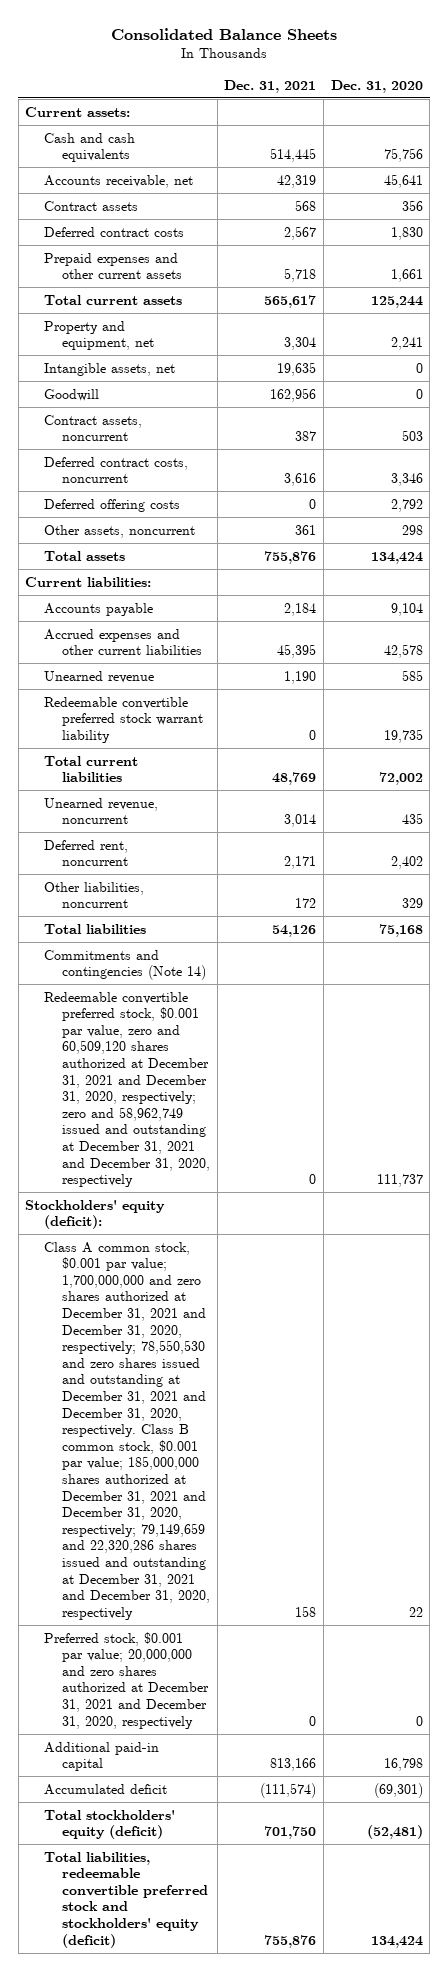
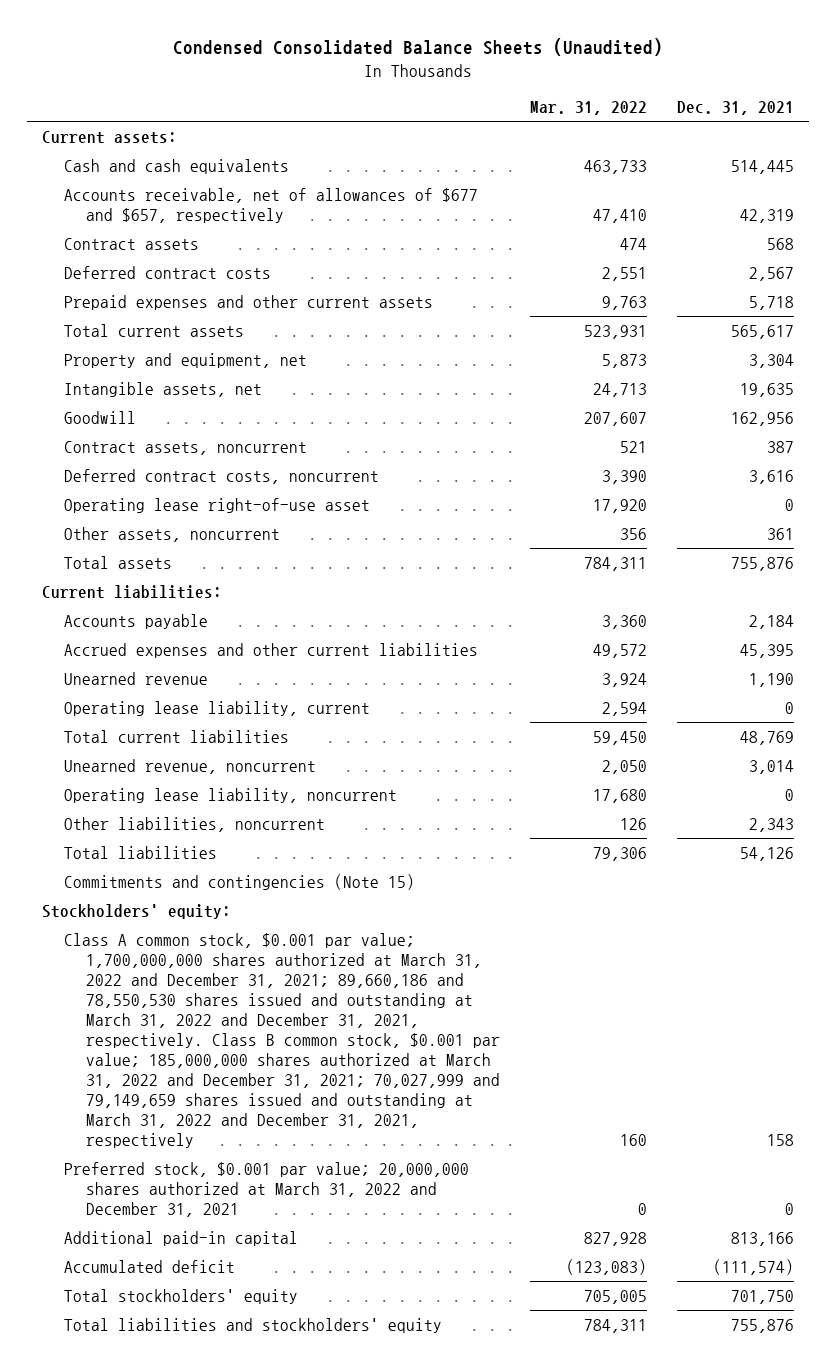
- Consolidated Balance Sheets
+ Condensed Consolidated Balance Sheets (Unaudited)
- | Dec. 31, 2021 | Dec. 31, 2020
+ | Mar. 31, 2022 | Dec. 31, 2021
- Accounts receivable, net | 42,319 | 45,641
+ Accounts receivable, net of allowances of $677 and $657, respectively | 47,410 | 42,319
- Deferred offering costs | 0 | 2,792
+ Operating lease right-of-use asset | 17,920 | 0
- Redeemable convertible preferred stock warrant liability | 0 | 19,735
+ Operating lease liability, current | 2,594 | 0
- Deferred rent, noncurrent | 2,171 | 2,402
- Other liabilities, noncurrent | 172 | 329
+ Operating lease liability, noncurrent | 17,680 | 0
+ Other liabilities, noncurrent | 126 | 2,343
- Commitments and contingencies (Note 14)
- Redeemable convertible preferred stock, $0.001 par value, zero and 60,509,120 shares authorized at December 31, 2021 and December 31, 2020, respectively; zero and 58,962,749 issued and outstanding at December 31, 2021 and December 31, 2020, respectively | 0 | 111,737
- Stockholders' equity (deficit):
- Class A common stock, $0.001 par value; 1,700,000,000 and zero shares authorized at December 31, 2021 and December 31, 2020, respectively; 78,550,530 and zero shares issued and outstanding at December 31, 2021 and December 31, 2020, respectively. Class B common stock, $0.001 par value; 185,000,000 shares authorized at December 31, 2021 and December 31, 2020, respectively; 79,149,659 and 22,320,286 shares issued and outstanding at December 31, 2021 and December 31, 2020, respectively | 158 | 22
- Preferred stock, $0.001 par value; 20,000,000 and zero shares authorized at December 31, 2021 and December 31, 2020, respectively | 0 | 0
+ Commitments and contingencies (Note 15)
+ Stockholders' equity:
+ Class A common stock, $0.001 par value; 1,700,000,000 shares authorized at March 31, 2022 and December 31, 2021; 89,660,186 and 78,550,530 shares issued and outstanding at March 31, 2022 and December 31, 2021, respectively. Class B common stock, $0.001 par value; 185,000,000 shares authorized at March 31, 2022 and December 31, 2021; 70,027,999 and 79,149,659 shares issued and outstanding at March 31, 2022 and December 31, 2021, respectively | 160 | 158
+ Preferred stock, $0.001 par value; 20,000,000 shares authorized at March 31, 2022 and December 31, 2021 | 0 | 0
- Total stockholders' equity (deficit) | 701,750 | (52,481)
- Total liabilities, redeemable convertible preferred stock and stockholders' equity (deficit) | 755,876 | 134,424
+ Total stockholders' equity | 705,005 | 701,750
+ Total liabilities and stockholders' equity | 784,311 | 755,876

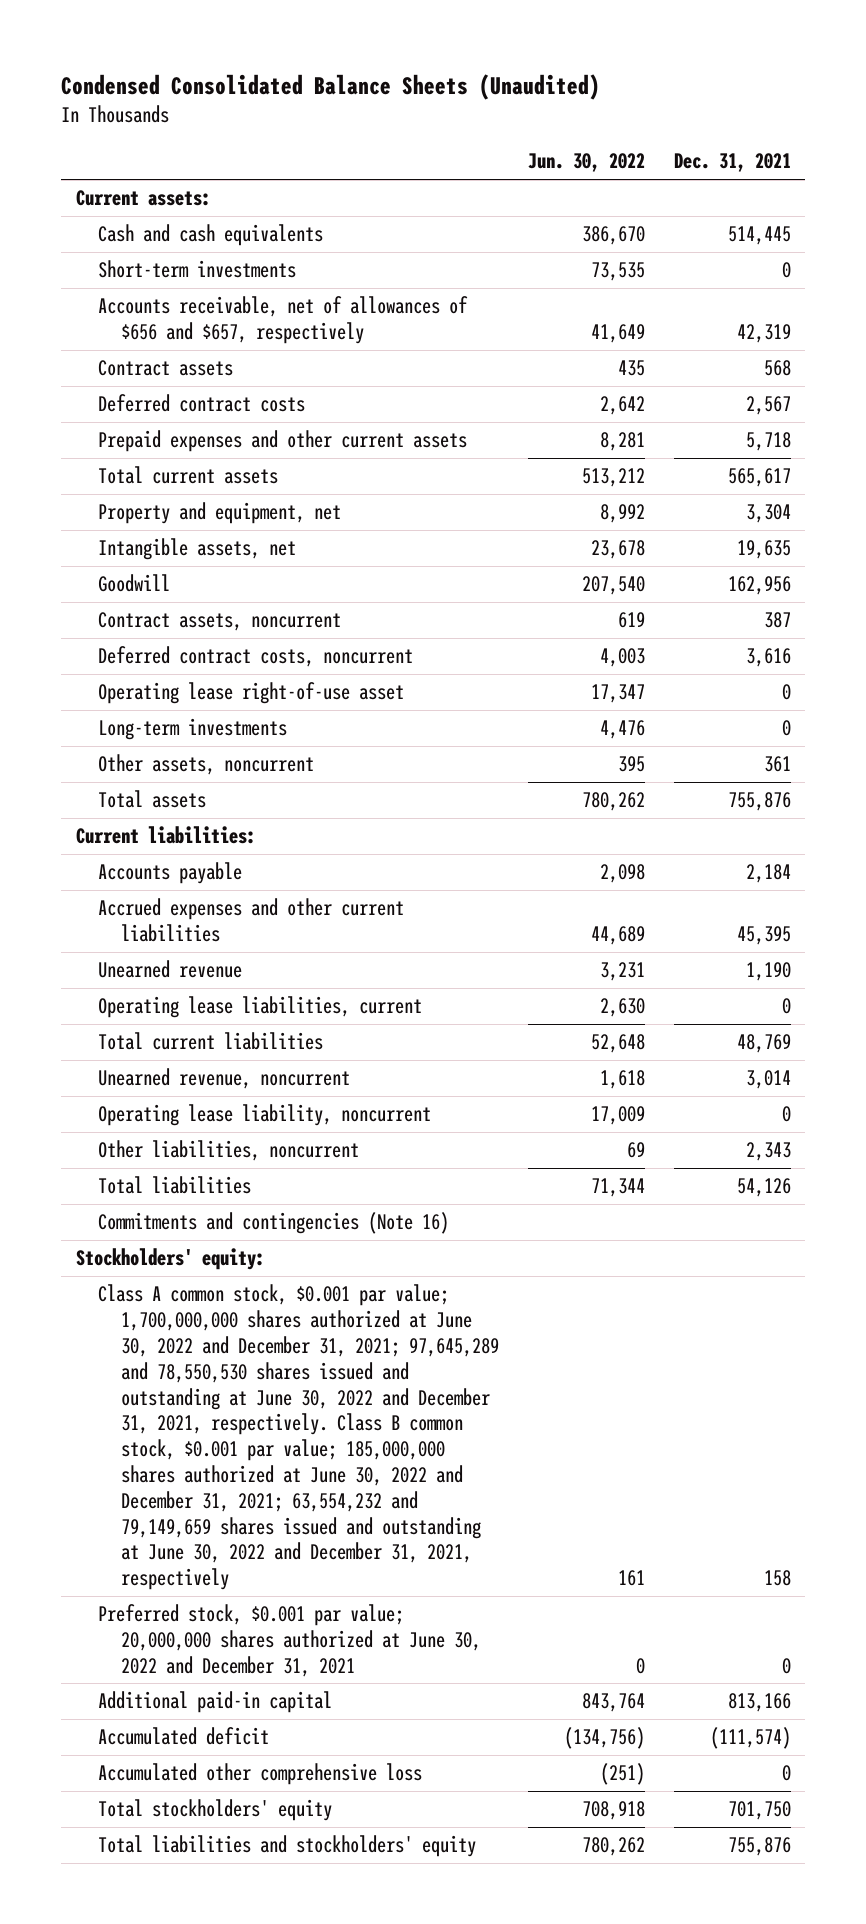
- | Mar. 31, 2022 | Dec. 31, 2021
+ | Jun. 30, 2022 | Dec. 31, 2021
- Accounts receivable, net of allowances of $677 and $657, respectively | 47,410 | 42,319
+ Short-term investments | 73,535 | 0
+ Accounts receivable, net of allowances of $656 and $657, respectively | 41,649 | 42,319
+ Long-term investments | 4,476 | 0
- Operating lease liability, current | 2,594 | 0
+ Operating lease liabilities, current | 2,630 | 0
- Commitments and contingencies (Note 15)
+ Commitments and contingencies (Note 16)
- Class A common stock, $0.001 par value; 1,700,000,000 shares authorized at March 31, 2022 and December 31, 2021; 89,660,186 and 78,550,530 shares issued and outstanding at March 31, 2022 and December 31, 2021, respectively. Class B common stock, $0.001 par value; 185,000,000 shares authorized at March 31, 2022 and December 31, 2021; 70,027,999 and 79,149,659 shares issued and outstanding at March 31, 2022 and December 31, 2021, respectively | 160 | 158
- Preferred stock, $0.001 par value; 20,000,000 shares authorized at March 31, 2022 and December 31, 2021 | 0 | 0
+ Class A common stock, $0.001 par value; 1,700,000,000 shares authorized at June 30, 2022 and December 31, 2021; 97,645,289 and 78,550,530 shares issued and outstanding at June 30, 2022 and December 31, 2021, respectively. Class B common stock, $0.001 par value; 185,000,000 shares authorized at June 30, 2022 and December 31, 2021; 63,554,232 and 79,149,659 shares issued and outstanding at June 30, 2022 and December 31, 2021, respectively | 161 | 158
+ Preferred stock, $0.001 par value; 20,000,000 shares authorized at June 30, 2022 and December 31, 2021 | 0 | 0
+ Accumulated other comprehensive loss | (251) | 0

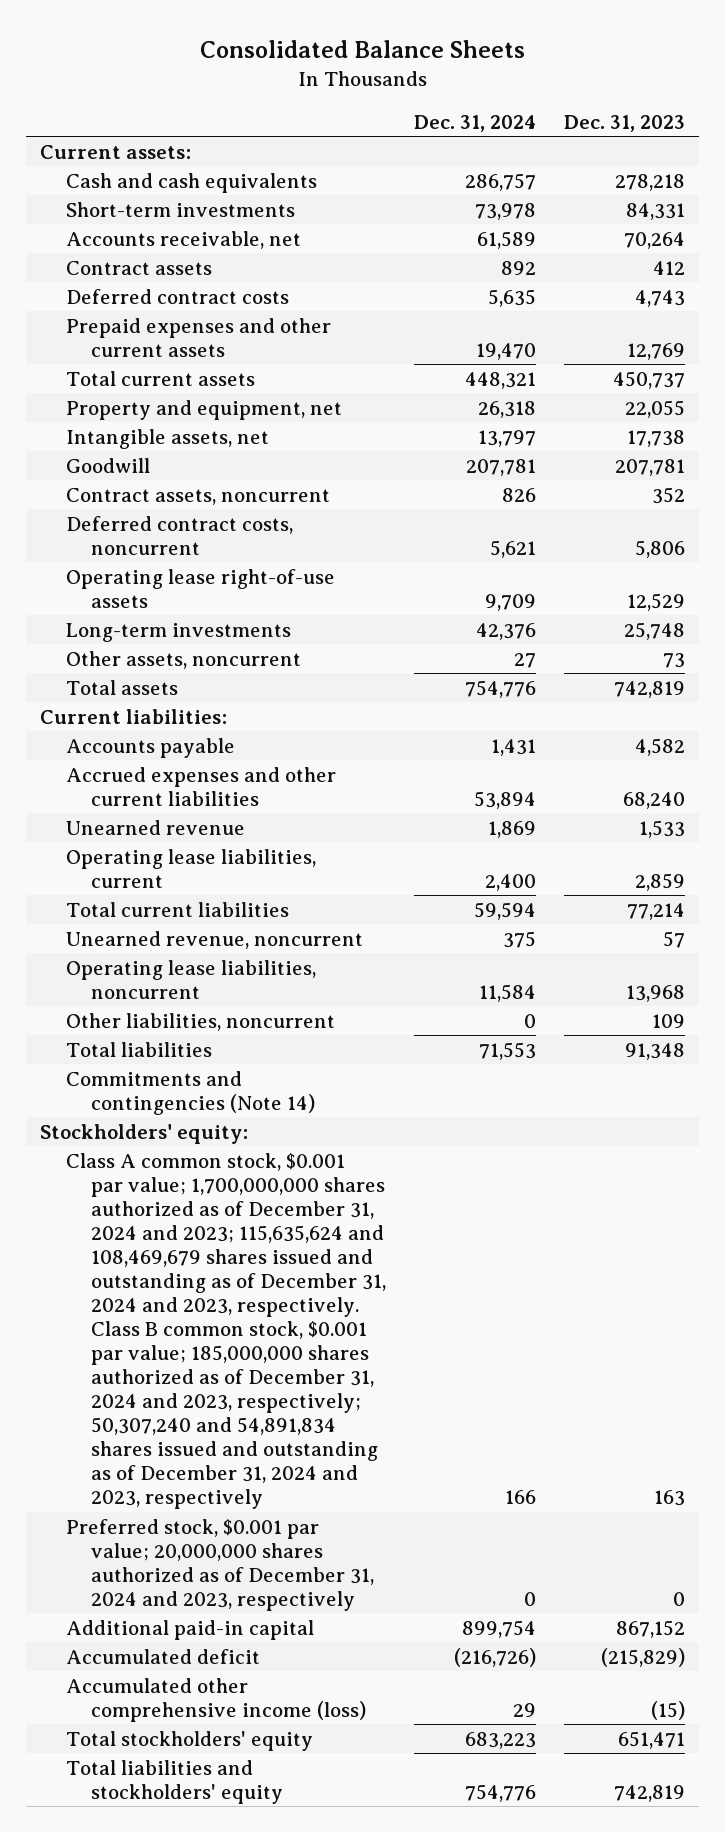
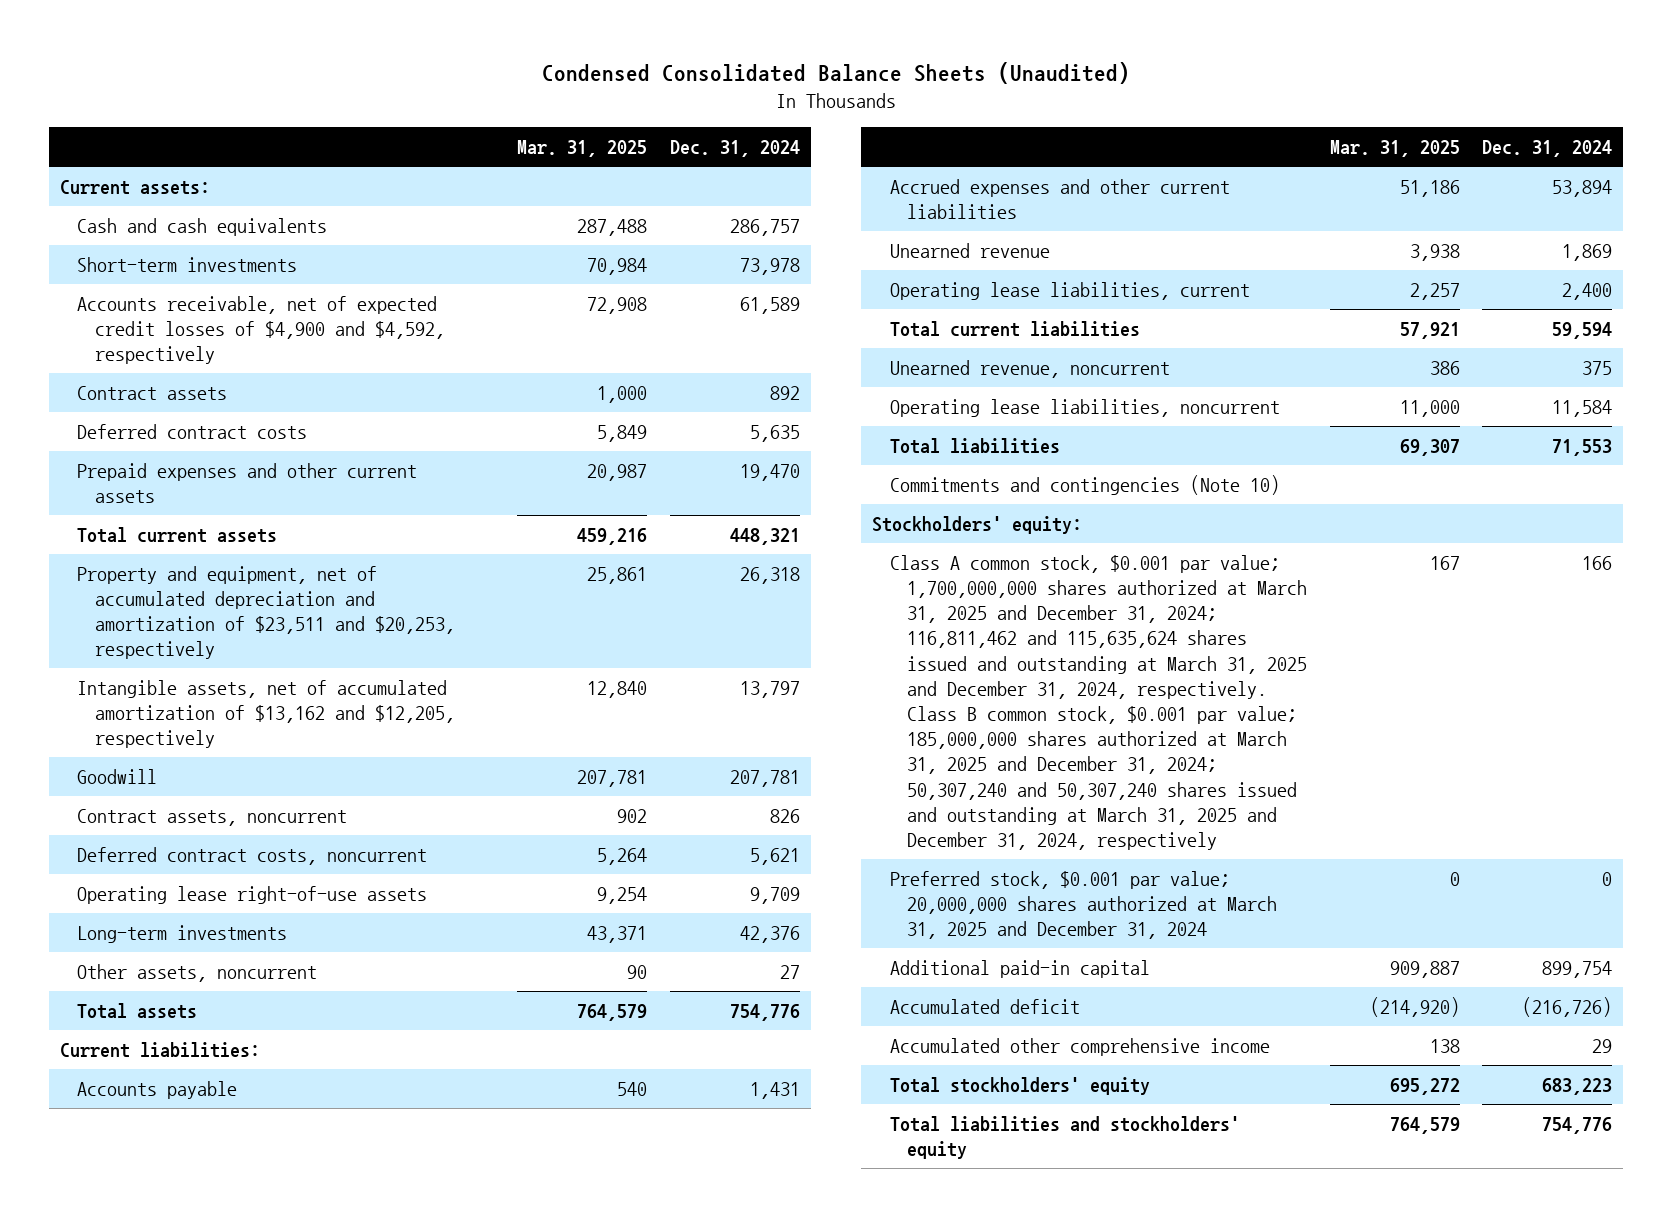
- Consolidated Balance Sheets
+ Condensed Consolidated Balance Sheets (Unaudited)
- | Dec. 31, 2024 | Dec. 31, 2023
+ | Mar. 31, 2025 | Dec. 31, 2024
- Accounts receivable, net | 61,589 | 70,264
+ Accounts receivable, net of expected credit losses of $4,900 and $4,592, respectively | 72,908 | 61,589
- Property and equipment, net | 26,318 | 22,055
- Intangible assets, net | 13,797 | 17,738
+ Property and equipment, net of accumulated depreciation and amortization of $23,511 and $20,253, respectively | 25,861 | 26,318
+ Intangible assets, net of accumulated amortization of $13,162 and $12,205, respectively | 12,840 | 13,797
- Other liabilities, noncurrent | 0 | 109
- Commitments and contingencies (Note 14)
+ Commitments and contingencies (Note 10)
- Class A common stock, $0.001 par value; 1,700,000,000 shares authorized as of December 31, 2024 and 2023; 115,635,624 and 108,469,679 shares issued and outstanding as of December 31, 2024 and 2023, respectively. Class B common stock, $0.001 par value; 185,000,000 shares authorized as of December 31, 2024 and 2023, respectively; 50,307,240 and 54,891,834 shares issued and outstanding as of December 31, 2024 and 2023, respectively | 166 | 163
- Preferred stock, $0.001 par value; 20,000,000 shares authorized as of December 31, 2024 and 2023, respectively | 0 | 0
+ Class A common stock, $0.001 par value; 1,700,000,000 shares authorized at March 31, 2025 and December 31, 2024; 116,811,462 and 115,635,624 shares issued and outstanding at March 31, 2025 and December 31, 2024, respectively. Class B common stock, $0.001 par value; 185,000,000 shares authorized at March 31, 2025 and December 31, 2024; 50,307,240 and 50,307,240 shares issued and outstanding at March 31, 2025 and December 31, 2024, respectively | 167 | 166
+ Preferred stock, $0.001 par value; 20,000,000 shares authorized at March 31, 2025 and December 31, 2024 | 0 | 0
- Accumulated other comprehensive income (loss) | 29 | (15)
+ Accumulated other comprehensive income | 138 | 29

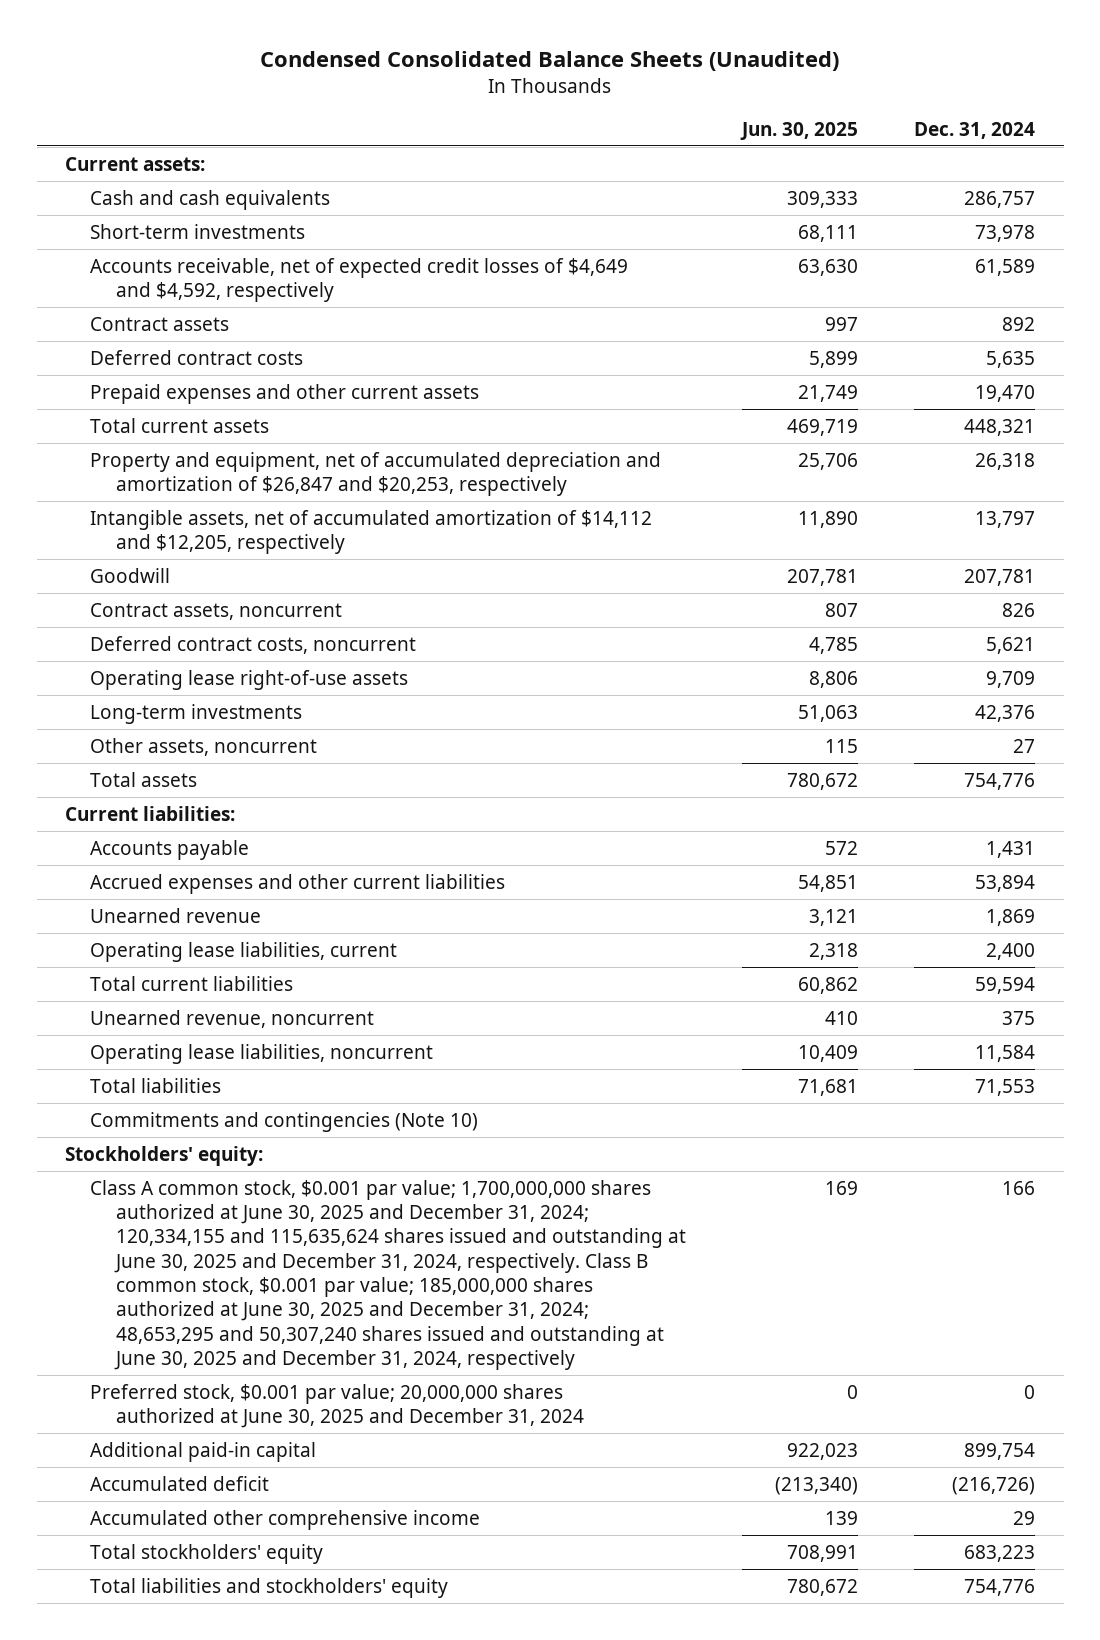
- | Mar. 31, 2025 | Dec. 31, 2024
+ | Jun. 30, 2025 | Dec. 31, 2024
- Accounts receivable, net of expected credit losses of $4,900 and $4,592, respectively | 72,908 | 61,589
+ Accounts receivable, net of expected credit losses of $4,649 and $4,592, respectively | 63,630 | 61,589
- Property and equipment, net of accumulated depreciation and amortization of $23,511 and $20,253, respectively | 25,861 | 26,318
- Intangible assets, net of accumulated amortization of $13,162 and $12,205, respectively | 12,840 | 13,797
+ Property and equipment, net of accumulated depreciation and amortization of $26,847 and $20,253, respectively | 25,706 | 26,318
+ Intangible assets, net of accumulated amortization of $14,112 and $12,205, respectively | 11,890 | 13,797
- Class A common stock, $0.001 par value; 1,700,000,000 shares authorized at March 31, 2025 and December 31, 2024; 116,811,462 and 115,635,624 shares issued and outstanding at March 31, 2025 and December 31, 2024, respectively. Class B common stock, $0.001 par value; 185,000,000 shares authorized at March 31, 2025 and December 31, 2024; 50,307,240 and 50,307,240 shares issued and outstanding at March 31, 2025 and December 31, 2024, respectively | 167 | 166
- Preferred stock, $0.001 par value; 20,000,000 shares authorized at March 31, 2025 and December 31, 2024 | 0 | 0
+ Class A common stock, $0.001 par value; 1,700,000,000 shares authorized at June 30, 2025 and December 31, 2024; 120,334,155 and 115,635,624 shares issued and outstanding at June 30, 2025 and December 31, 2024, respectively. Class B common stock, $0.001 par value; 185,000,000 shares authorized at June 30, 2025 and December 31, 2024; 48,653,295 and 50,307,240 shares issued and outstanding at June 30, 2025 and December 31, 2024, respectively | 169 | 166
+ Preferred stock, $0.001 par value; 20,000,000 shares authorized at June 30, 2025 and December 31, 2024 | 0 | 0

